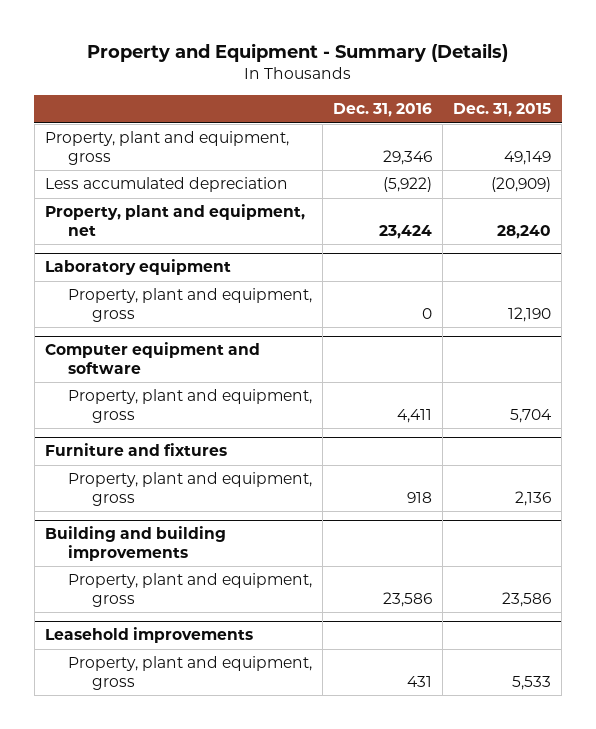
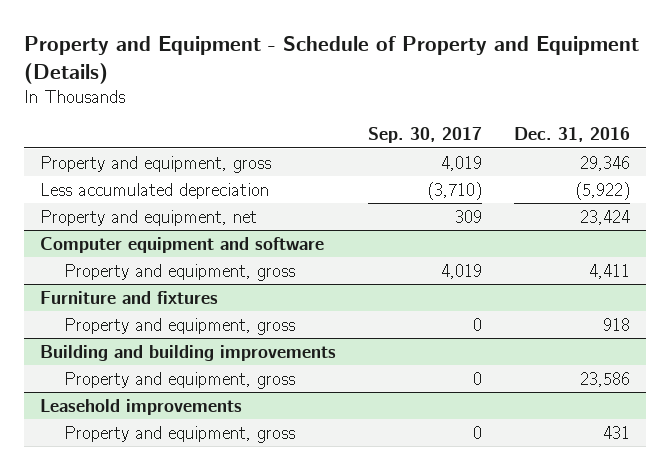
- Property and Equipment - Summary (Details)
+ Property and Equipment - Schedule of Property and Equipment (Details)
- | Dec. 31, 2016 | Dec. 31, 2015
+ | Sep. 30, 2017 | Dec. 31, 2016
- Property, plant and equipment, gross | 29,346 | 49,149
+ Property and equipment, gross | 4,019 | 29,346
- Property, plant and equipment, net | 23,424 | 28,240
- Laboratory equipment
- Property, plant and equipment, gross | 0 | 12,190
+ Property and equipment, net | 309 | 23,424
@ Computer equipment and software
- Property, plant and equipment, gross | 4,411 | 5,704
+ Property and equipment, gross | 4,019 | 4,411
@ Furniture and fixtures
- Property, plant and equipment, gross | 918 | 2,136
+ Property and equipment, gross | 0 | 918
@ Building and building improvements
- Property, plant and equipment, gross | 23,586 | 23,586
+ Property and equipment, gross | 0 | 23,586
@ Leasehold improvements
- Property, plant and equipment, gross | 431 | 5,533
+ Property and equipment, gross | 0 | 431

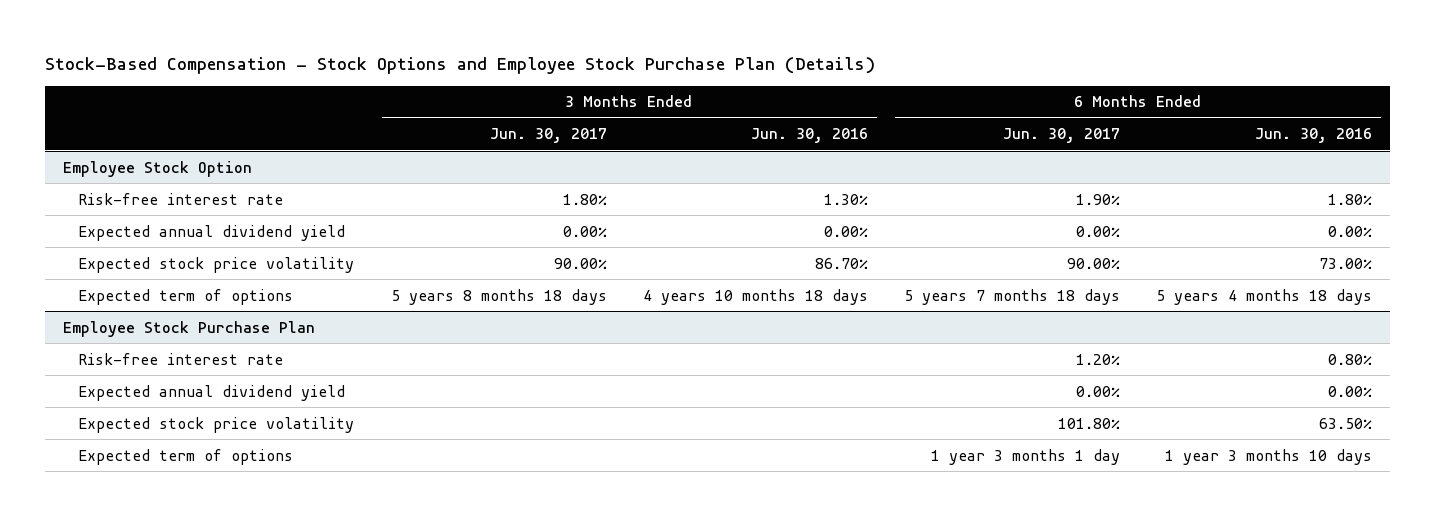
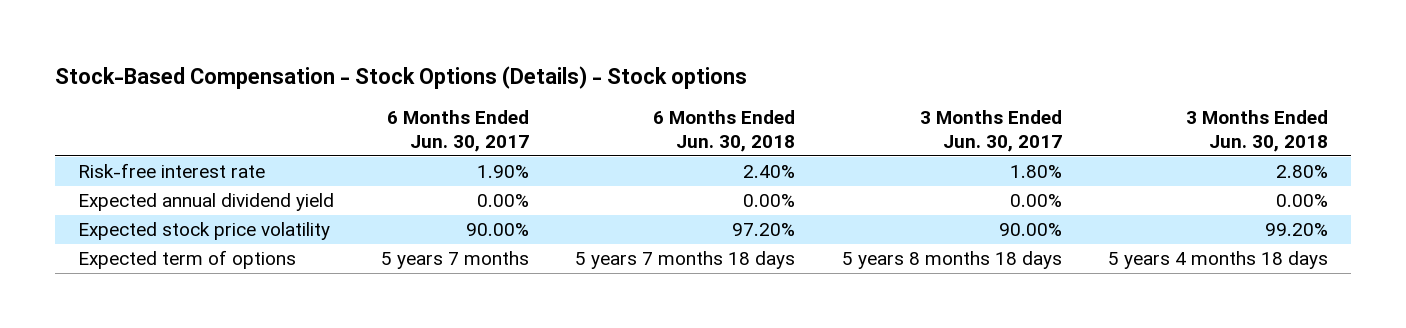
- Stock-Based Compensation - Stock Options and Employee Stock Purchase Plan (Details)
+ Stock-Based Compensation - Stock Options (Details) - Stock options
- | 3 Months Ended Jun. 30, 2017 | 3 Months Ended Jun. 30, 2016 | 6 Months Ended Jun. 30, 2017 | 6 Months Ended Jun. 30, 2016
+ | 6 Months Ended Jun. 30, 2017 | 6 Months Ended Jun. 30, 2018 | 3 Months Ended Jun. 30, 2017 | 3 Months Ended Jun. 30, 2018
- Employee Stock Option
- Expected term of options | 5 years 8 months 18 days | 4 years 10 months 18 days | 5 years 7 months 18 days | 5 years 4 months 18 days
- Employee Stock Purchase Plan
- Risk-free interest rate | | | 1.20% | 0.80%
- Expected annual dividend yield | | | 0.00% | 0.00%
- Expected stock price volatility | | | 101.80% | 63.50%
- Expected term of options | | | 1 year 3 months 1 day | 1 year 3 months 10 days
+ Expected term of options | 5 years 7 months | 5 years 7 months 18 days | 5 years 8 months 18 days | 5 years 4 months 18 days

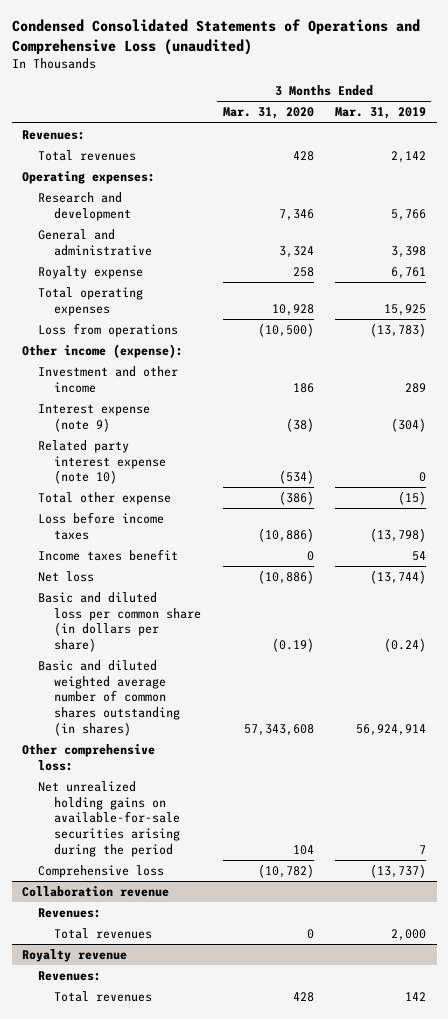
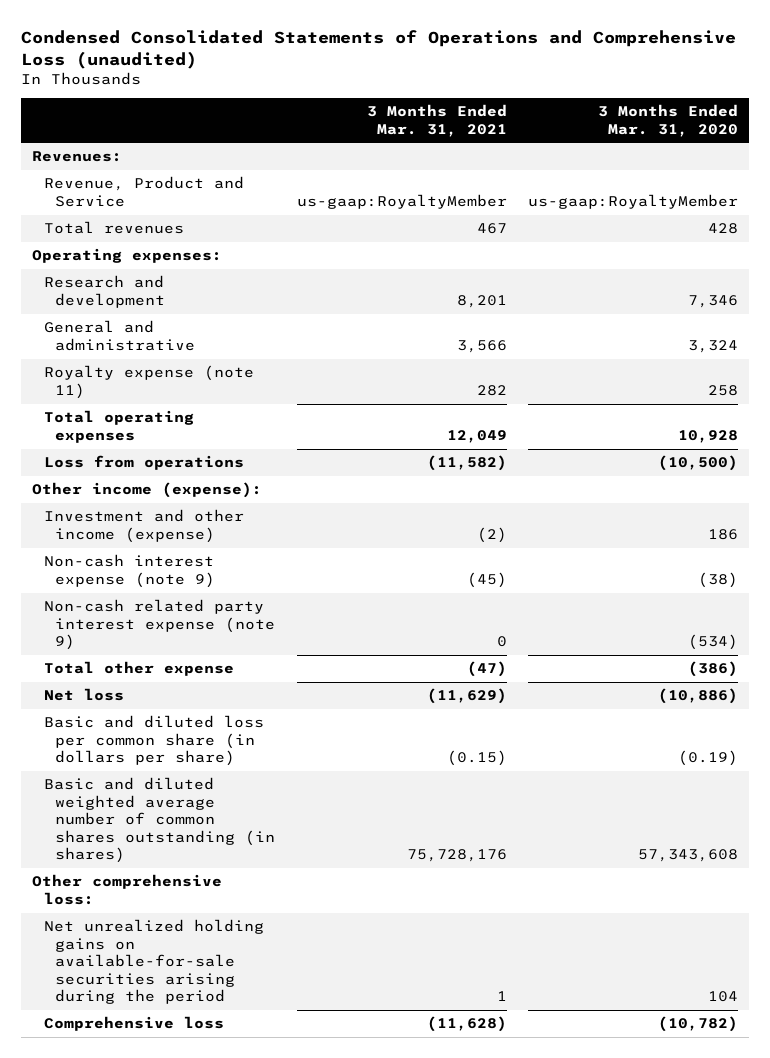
- | 3 Months Ended Mar. 31, 2020 | 3 Months Ended Mar. 31, 2019
+ | 3 Months Ended Mar. 31, 2021 | 3 Months Ended Mar. 31, 2020
+ Revenue, Product and Service | us-gaap:RoyaltyMember | us-gaap:RoyaltyMember
- Royalty expense | 258 | 6,761
+ Royalty expense (note 11) | 282 | 258
- Investment and other income | 186 | 289
- Interest expense (note 9) | (38) | (304)
- Related party interest expense (note 10) | (534) | 0
+ Investment and other income (expense) | (2) | 186
+ Non-cash interest expense (note 9) | (45) | (38)
+ Non-cash related party interest expense (note 9) | 0 | (534)
- Loss before income taxes | (10,886) | (13,798)
- Income taxes benefit | 0 | 54
- Collaboration revenue
- Revenues:
- Total revenues | 0 | 2,000
- Royalty revenue
- Revenues:
- Total revenues | 428 | 142

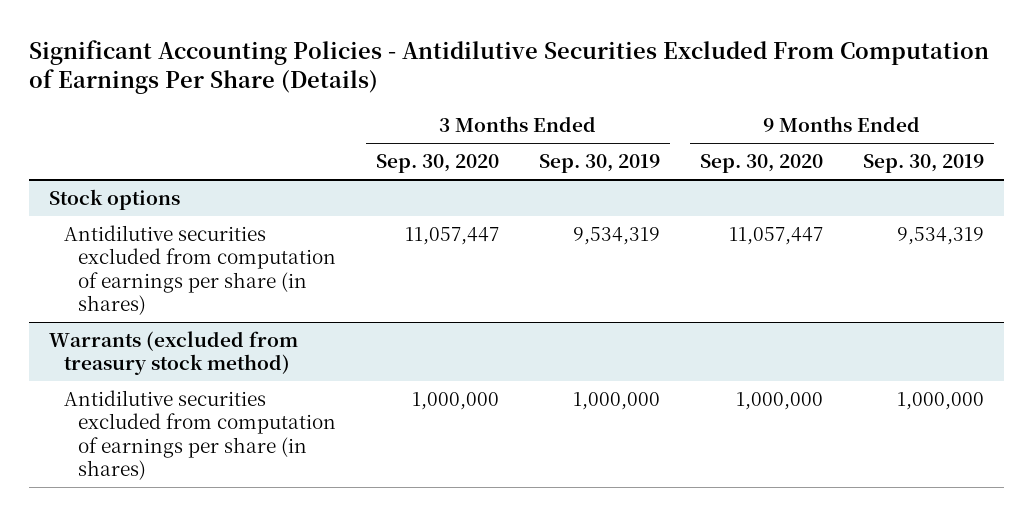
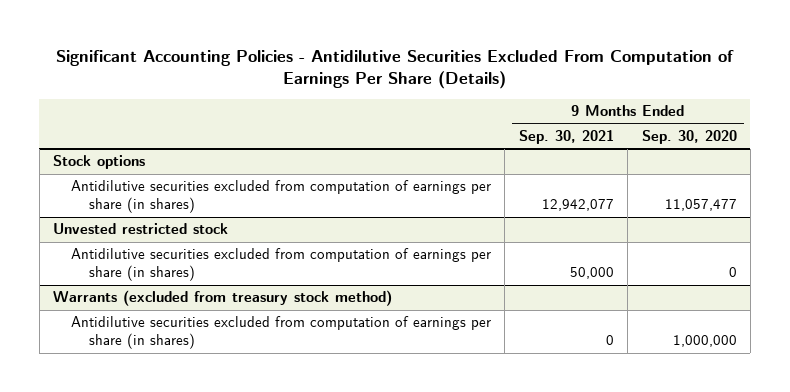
- | 3 Months Ended Sep. 30, 2020 | 3 Months Ended Sep. 30, 2019 | 9 Months Ended Sep. 30, 2020 | 9 Months Ended Sep. 30, 2019
+ | 9 Months Ended Sep. 30, 2021 | 9 Months Ended Sep. 30, 2020
@ Stock options
- Antidilutive securities excluded from computation of earnings per share (in shares) | 11,057,447 | 9,534,319 | 11,057,447 | 9,534,319
+ Antidilutive securities excluded from computation of earnings per share (in shares) | 12,942,077 | 11,057,477
+ Unvested restricted stock
+ Antidilutive securities excluded from computation of earnings per share (in shares) | 50,000 | 0

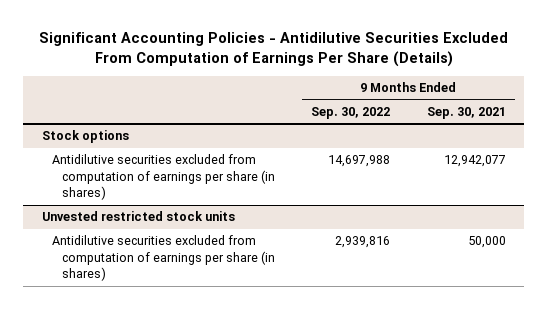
- | 9 Months Ended Sep. 30, 2021 | 9 Months Ended Sep. 30, 2020
+ | 9 Months Ended Sep. 30, 2022 | 9 Months Ended Sep. 30, 2021
- Unvested restricted stock
+ Unvested restricted stock units
- Warrants (excluded from treasury stock method)
- Antidilutive securities excluded from computation of earnings per share (in shares) | 0 | 1,000,000

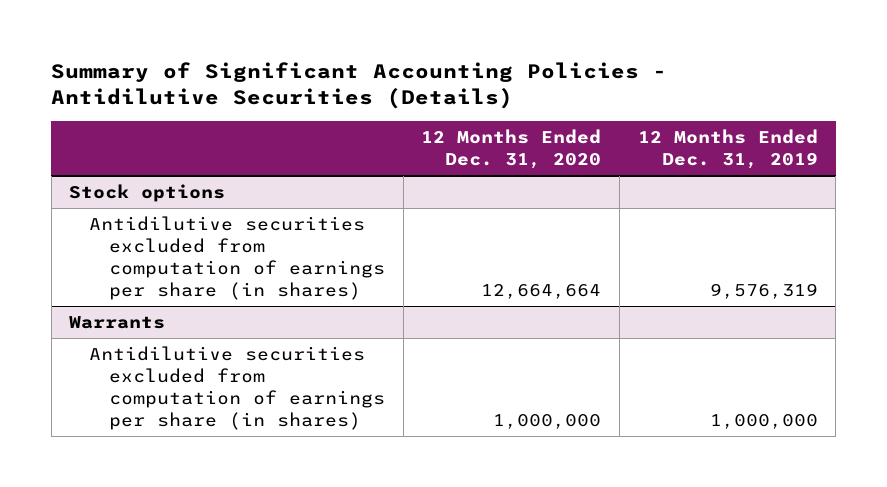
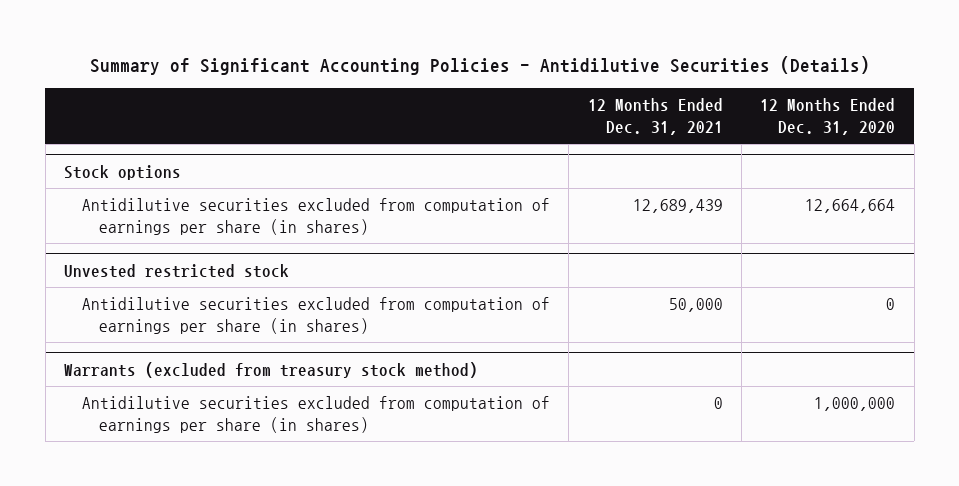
- | 12 Months Ended Dec. 31, 2020 | 12 Months Ended Dec. 31, 2019
+ | 12 Months Ended Dec. 31, 2021 | 12 Months Ended Dec. 31, 2020
- Warrants
+ Unvested restricted stock
+ Antidilutive securities excluded from computation of earnings per share (in shares) | 50,000 | 0
+ Warrants (excluded from treasury stock method)

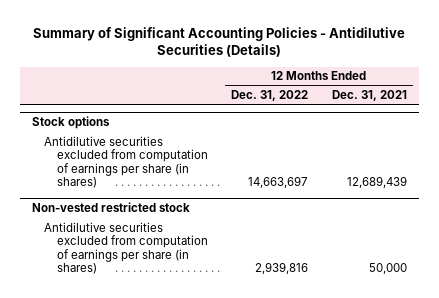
- | 12 Months Ended Dec. 31, 2021 | 12 Months Ended Dec. 31, 2020
+ | 12 Months Ended Dec. 31, 2022 | 12 Months Ended Dec. 31, 2021
- Unvested restricted stock
+ Non-vested restricted stock
- Warrants (excluded from treasury stock method)
- Antidilutive securities excluded from computation of earnings per share (in shares) | 0 | 1,000,000

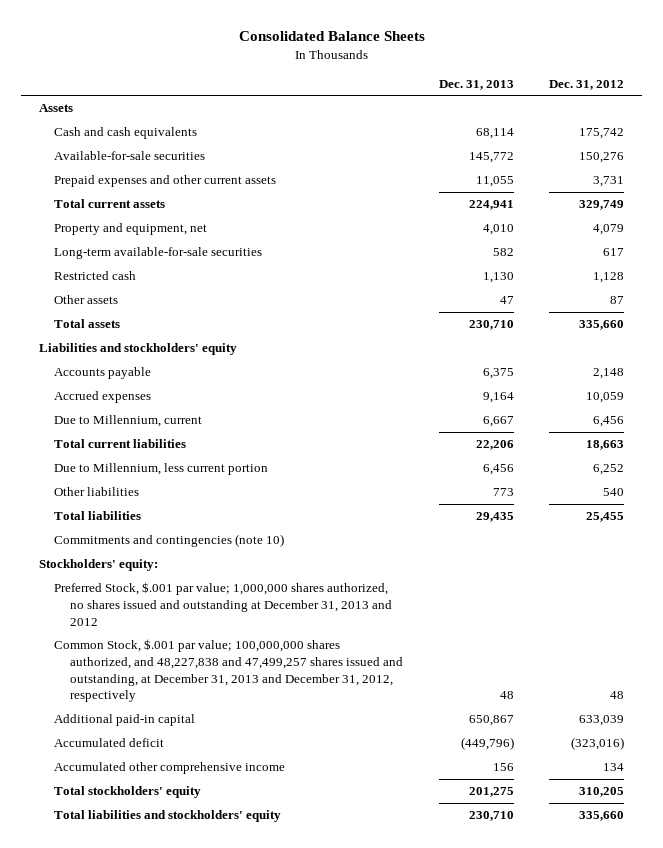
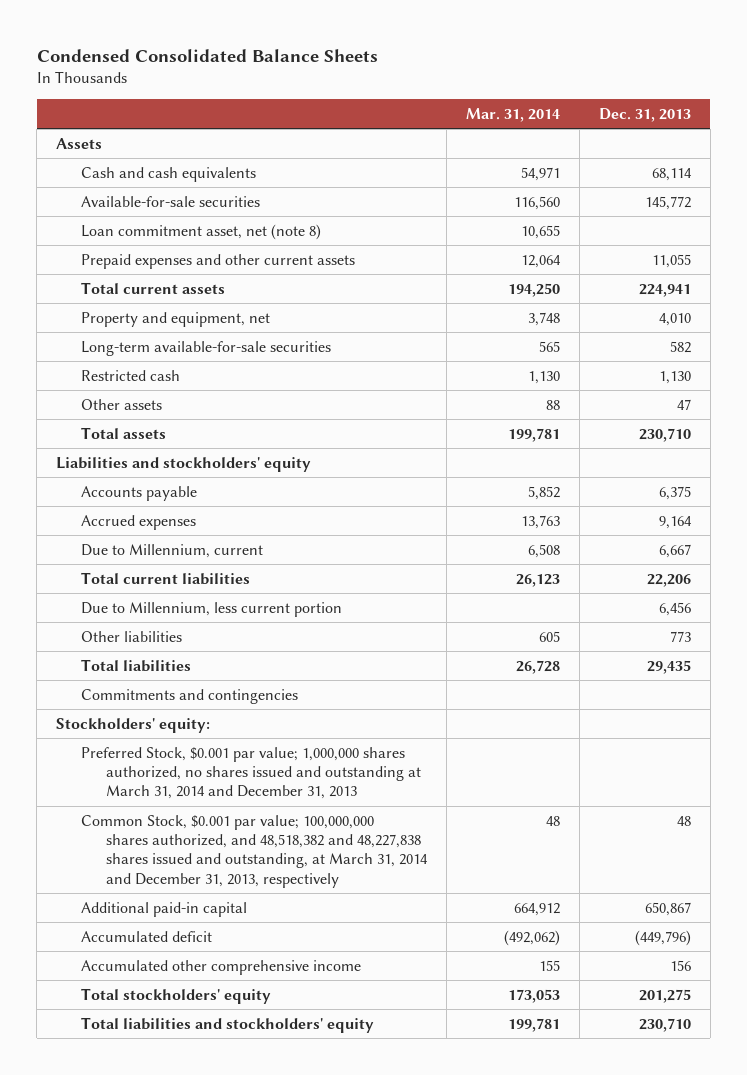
- Consolidated Balance Sheets
+ Condensed Consolidated Balance Sheets
- | Dec. 31, 2013 | Dec. 31, 2012
+ | Mar. 31, 2014 | Dec. 31, 2013
+ Loan commitment asset, net (note 8) | 10,655 |
- Commitments and contingencies (note 10)
+ Commitments and contingencies
- Preferred Stock, $.001 par value; 1,000,000 shares authorized, no shares issued and outstanding at December 31, 2013 and 2012
- Common Stock, $.001 par value; 100,000,000 shares authorized, and 48,227,838 and 47,499,257 shares issued and outstanding, at December 31, 2013 and December 31, 2012, respectively | 48 | 48
+ Preferred Stock, $0.001 par value; 1,000,000 shares authorized, no shares issued and outstanding at March 31, 2014 and December 31, 2013
+ Common Stock, $0.001 par value; 100,000,000 shares authorized, and 48,518,382 and 48,227,838 shares issued and outstanding, at March 31, 2014 and December 31, 2013, respectively | 48 | 48

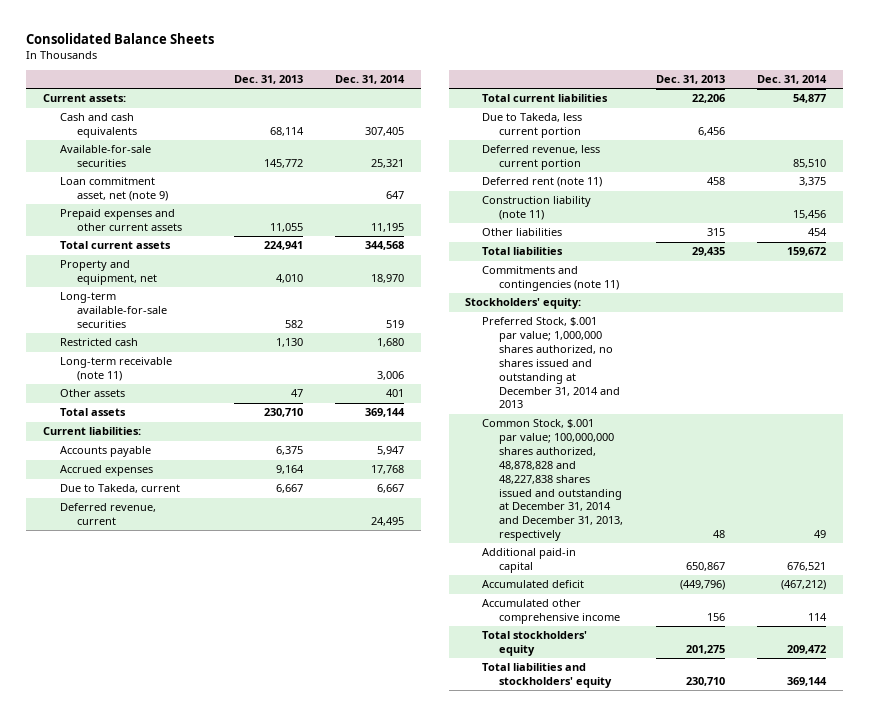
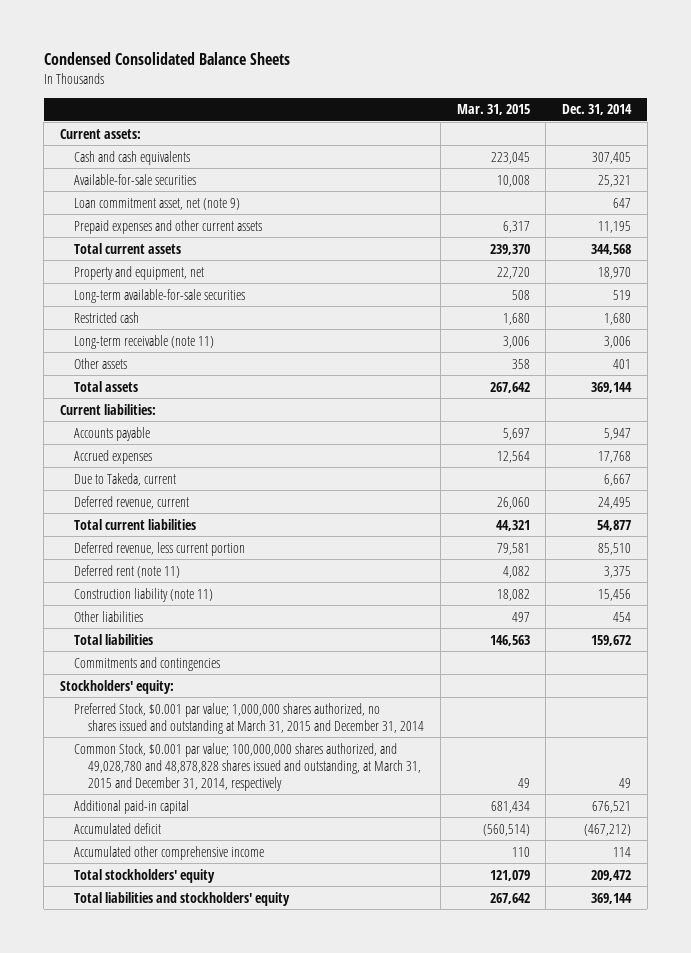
- Consolidated Balance Sheets
+ Condensed Consolidated Balance Sheets
- | Dec. 31, 2013 | Dec. 31, 2014
+ | Mar. 31, 2015 | Dec. 31, 2014
- Due to Takeda, less current portion | 6,456 |
- Commitments and contingencies (note 11)
+ Commitments and contingencies
- Preferred Stock, $.001 par value; 1,000,000 shares authorized, no shares issued and outstanding at December 31, 2014 and 2013
- Common Stock, $.001 par value; 100,000,000 shares authorized, 48,878,828 and 48,227,838 shares issued and outstanding at December 31, 2014 and December 31, 2013, respectively | 48 | 49
+ Preferred Stock, $0.001 par value; 1,000,000 shares authorized, no shares issued and outstanding at March 31, 2015 and December 31, 2014
+ Common Stock, $0.001 par value; 100,000,000 shares authorized, and 49,028,780 and 48,878,828 shares issued and outstanding, at March 31, 2015 and December 31, 2014, respectively | 49 | 49

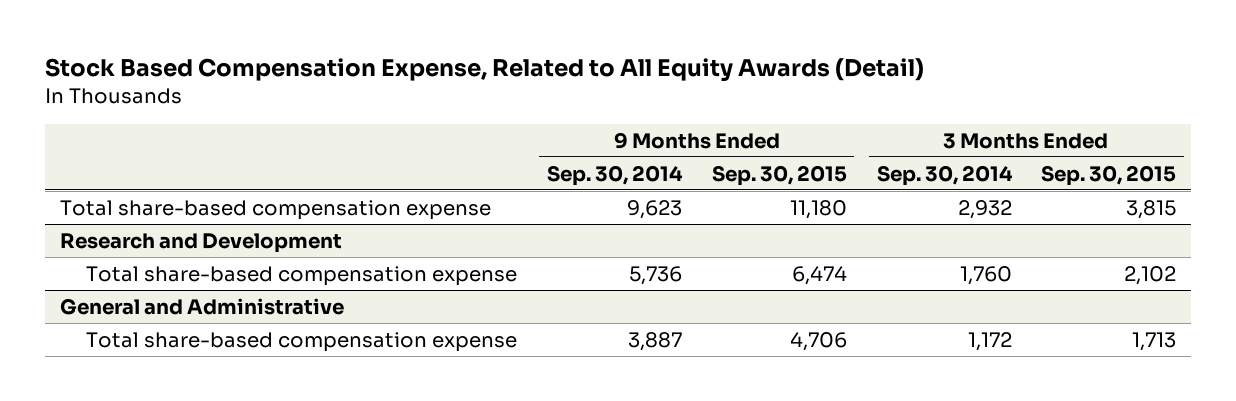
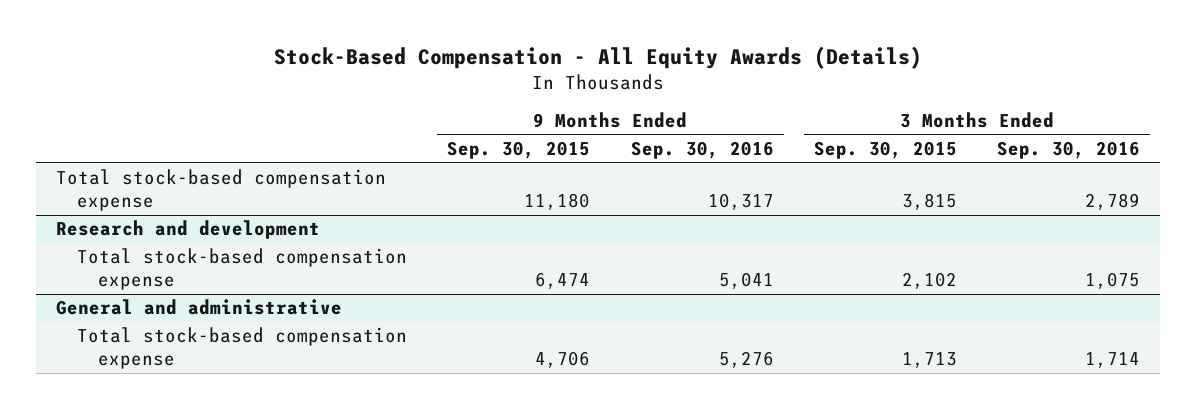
- Stock Based Compensation Expense, Related to All Equity Awards (Detail)
+ Stock-Based Compensation - All Equity Awards (Details)
- | 9 Months Ended Sep. 30, 2014 | 9 Months Ended Sep. 30, 2015 | 3 Months Ended Sep. 30, 2014 | 3 Months Ended Sep. 30, 2015
+ | 9 Months Ended Sep. 30, 2015 | 9 Months Ended Sep. 30, 2016 | 3 Months Ended Sep. 30, 2015 | 3 Months Ended Sep. 30, 2016
- Total share-based compensation expense | 9,623 | 11,180 | 2,932 | 3,815
- Research and Development
- Total share-based compensation expense | 5,736 | 6,474 | 1,760 | 2,102
- General and Administrative
- Total share-based compensation expense | 3,887 | 4,706 | 1,172 | 1,713
+ Total stock-based compensation expense | 11,180 | 10,317 | 3,815 | 2,789
+ Research and development
+ Total stock-based compensation expense | 6,474 | 5,041 | 2,102 | 1,075
+ General and administrative
+ Total stock-based compensation expense | 4,706 | 5,276 | 1,713 | 1,714

